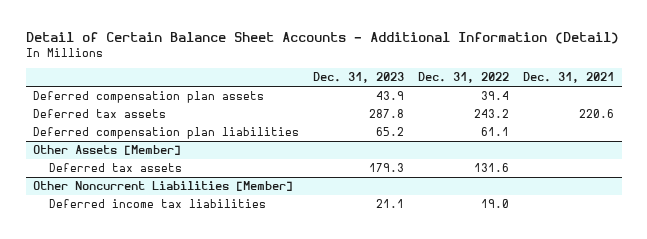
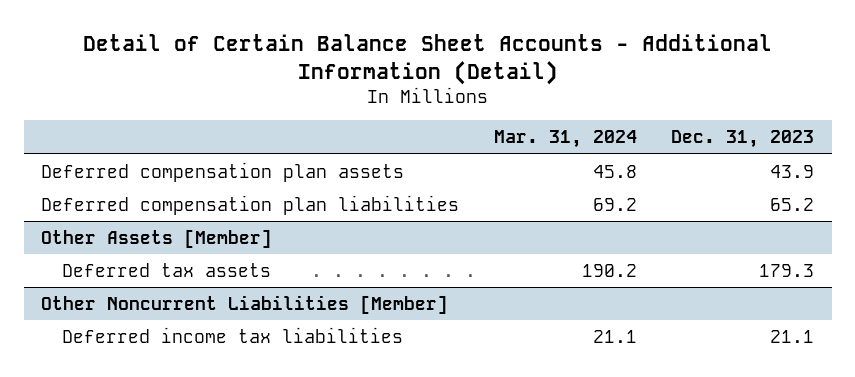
- | Dec. 31, 2023 | Dec. 31, 2022 | Dec. 31, 2021
+ | Mar. 31, 2024 | Dec. 31, 2023
- Deferred tax assets | 287.8 | 243.2 | 220.6

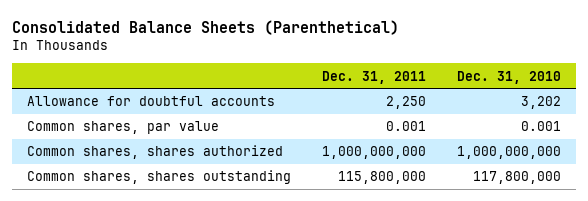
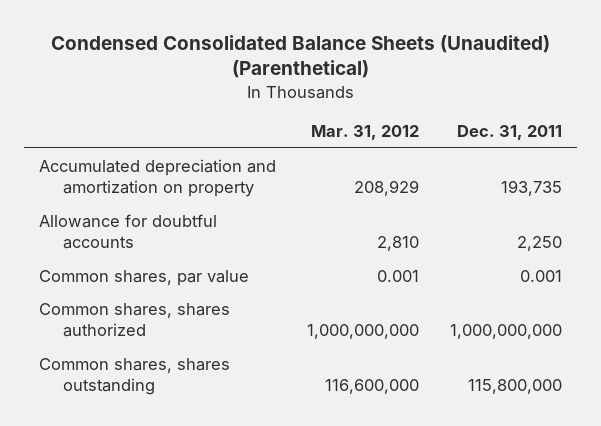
- Consolidated Balance Sheets (Parenthetical)
+ Condensed Consolidated Balance Sheets (Unaudited) (Parenthetical)
- | Dec. 31, 2011 | Dec. 31, 2010
+ | Mar. 31, 2012 | Dec. 31, 2011
+ Accumulated depreciation and amortization on property | 208,929 | 193,735

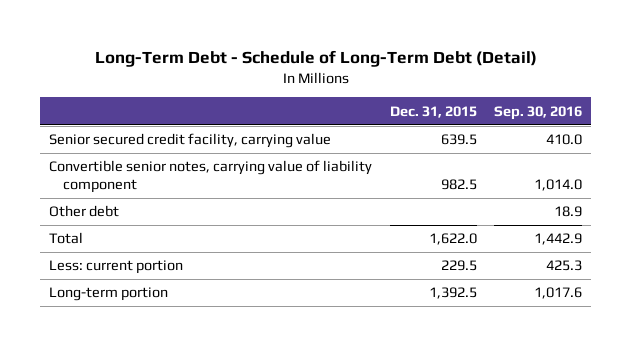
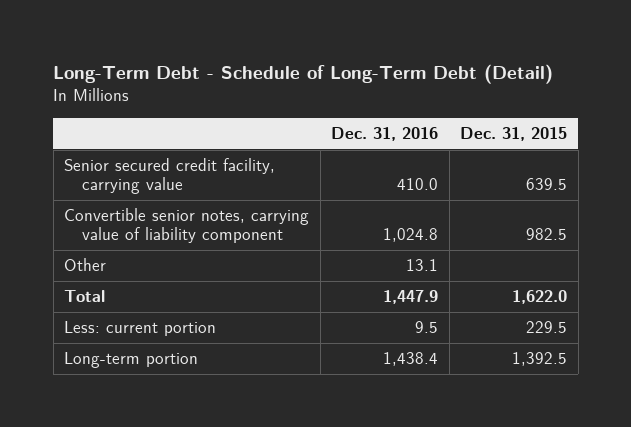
- | Dec. 31, 2015 | Sep. 30, 2016
+ | Dec. 31, 2016 | Dec. 31, 2015
- Other debt | | 18.9
+ Other | 13.1 |

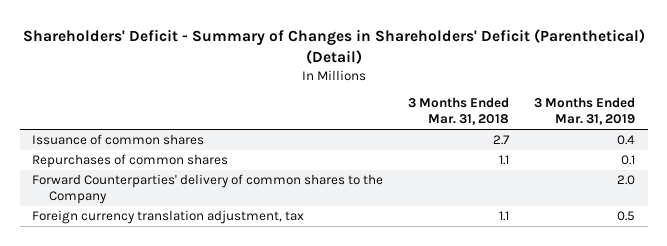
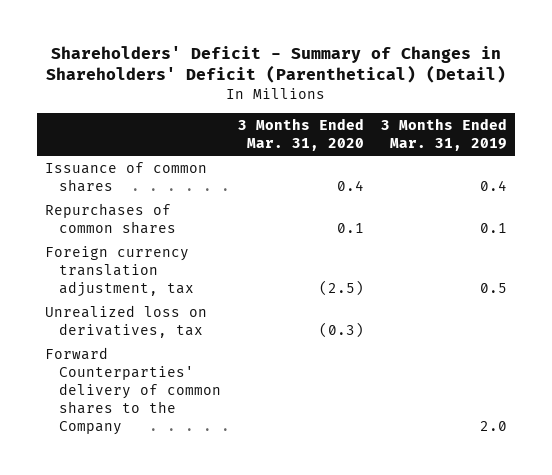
- | 3 Months Ended Mar. 31, 2018 | 3 Months Ended Mar. 31, 2019
+ | 3 Months Ended Mar. 31, 2020 | 3 Months Ended Mar. 31, 2019
+ Unrealized loss on derivatives, tax | (0.3) |
moved down: Forward Counterparties' delivery of common shares to the Company | | 2.0

